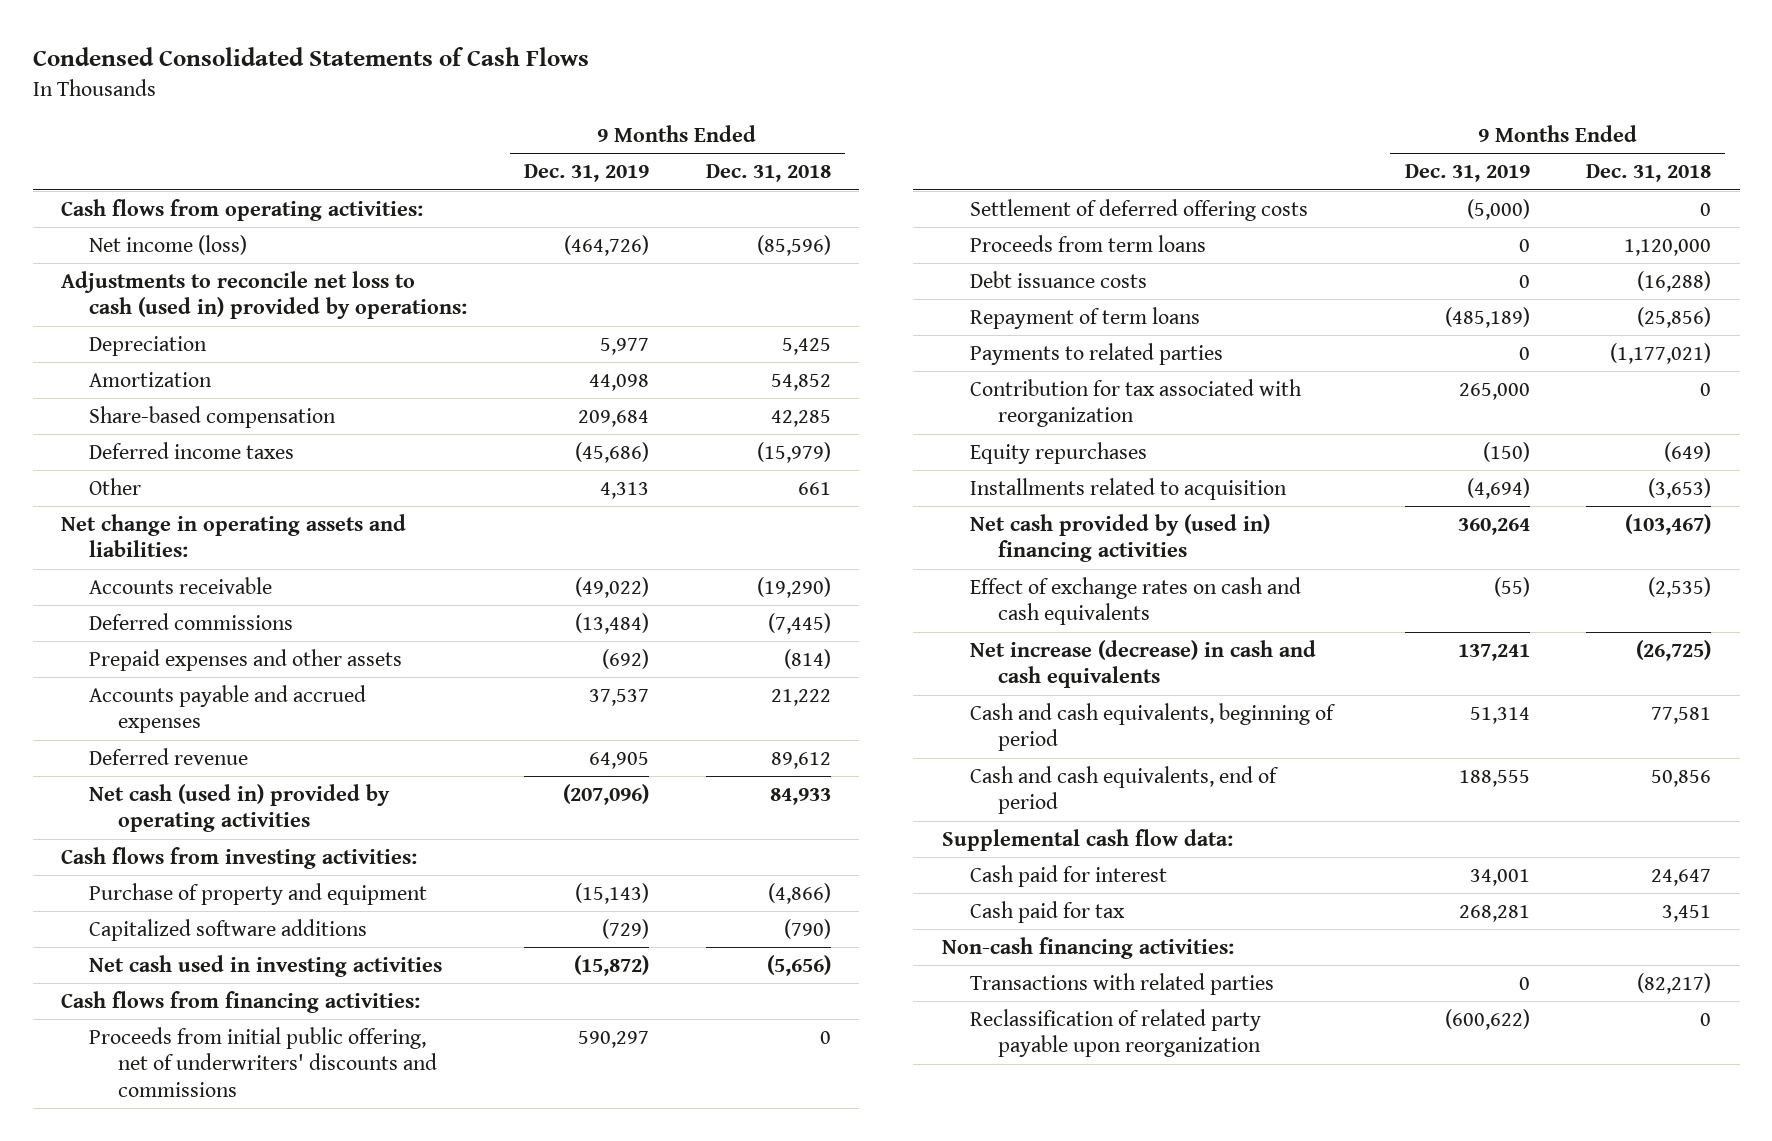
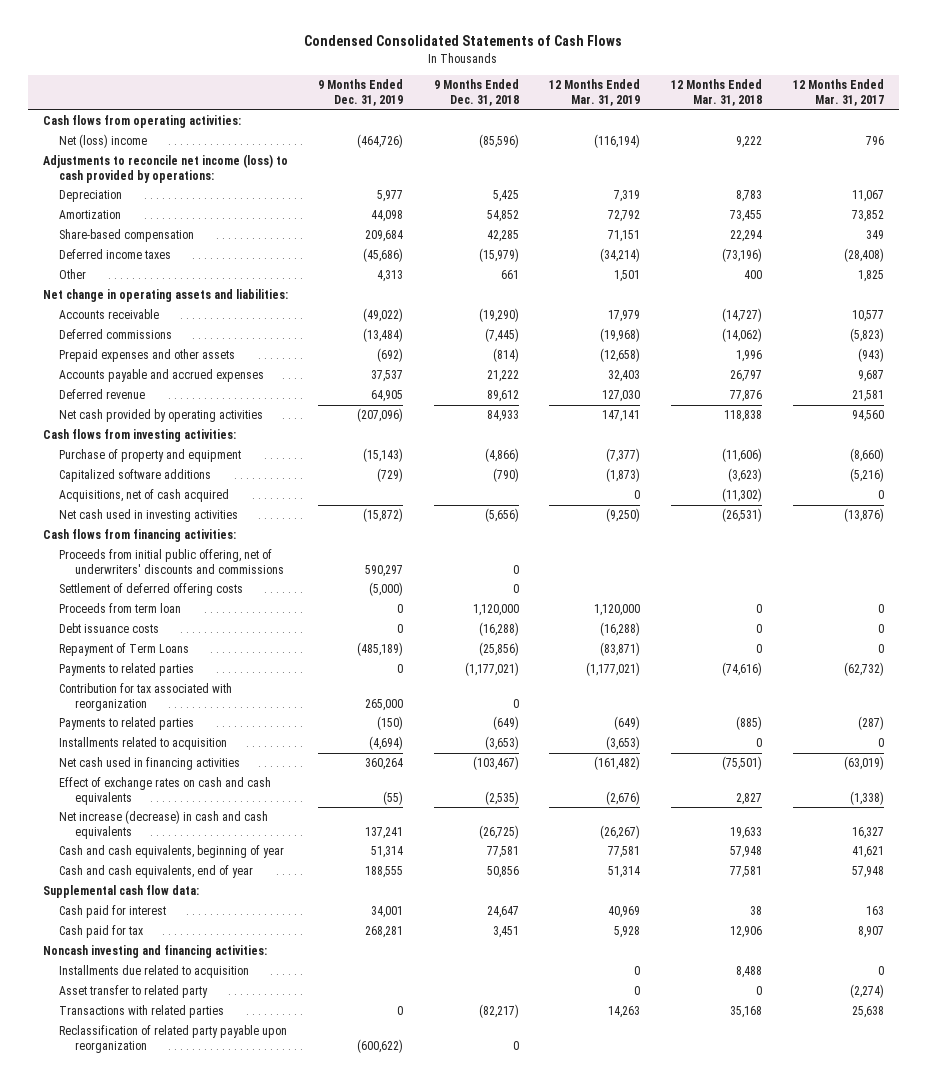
- | 9 Months Ended Dec. 31, 2019 | 9 Months Ended Dec. 31, 2018
+ | 9 Months Ended Dec. 31, 2019 | 9 Months Ended Dec. 31, 2018 | 12 Months Ended Mar. 31, 2019 | 12 Months Ended Mar. 31, 2018 | 12 Months Ended Mar. 31, 2017
- Net income (loss) | (464,726) | (85,596)
- Adjustments to reconcile net loss to cash (used in) provided by operations:
+ Net (loss) income | (464,726) | (85,596) | (116,194) | 9,222 | 796
+ Adjustments to reconcile net income (loss) to cash provided by operations:
- Net cash (used in) provided by operating activities | (207,096) | 84,933
+ Net cash provided by operating activities | (207,096) | 84,933 | 147,141 | 118,838 | 94,560
+ Acquisitions, net of cash acquired | | | 0 | (11,302) | 0
- Proceeds from term loans | 0 | 1,120,000
+ Proceeds from term loan | 0 | 1,120,000 | 1,120,000 | 0 | 0
- Repayment of term loans | (485,189) | (25,856)
+ Repayment of Term Loans | (485,189) | (25,856) | (83,871) | 0 | 0
- Equity repurchases | (150) | (649)
+ Payments to related parties | (150) | (649) | (649) | (885) | (287)
- Net cash provided by (used in) financing activities | 360,264 | (103,467)
+ Net cash used in financing activities | 360,264 | (103,467) | (161,482) | (75,501) | (63,019)
- Cash and cash equivalents, beginning of period | 51,314 | 77,581
- Cash and cash equivalents, end of period | 188,555 | 50,856
+ Cash and cash equivalents, beginning of year | 51,314 | 77,581 | 77,581 | 57,948 | 41,621
+ Cash and cash equivalents, end of year | 188,555 | 50,856 | 51,314 | 77,581 | 57,948
- Non-cash financing activities:
+ Noncash investing and financing activities:
+ Installments due related to acquisition | | | 0 | 8,488 | 0
+ Asset transfer to related party | | | 0 | 0 | (2,274)

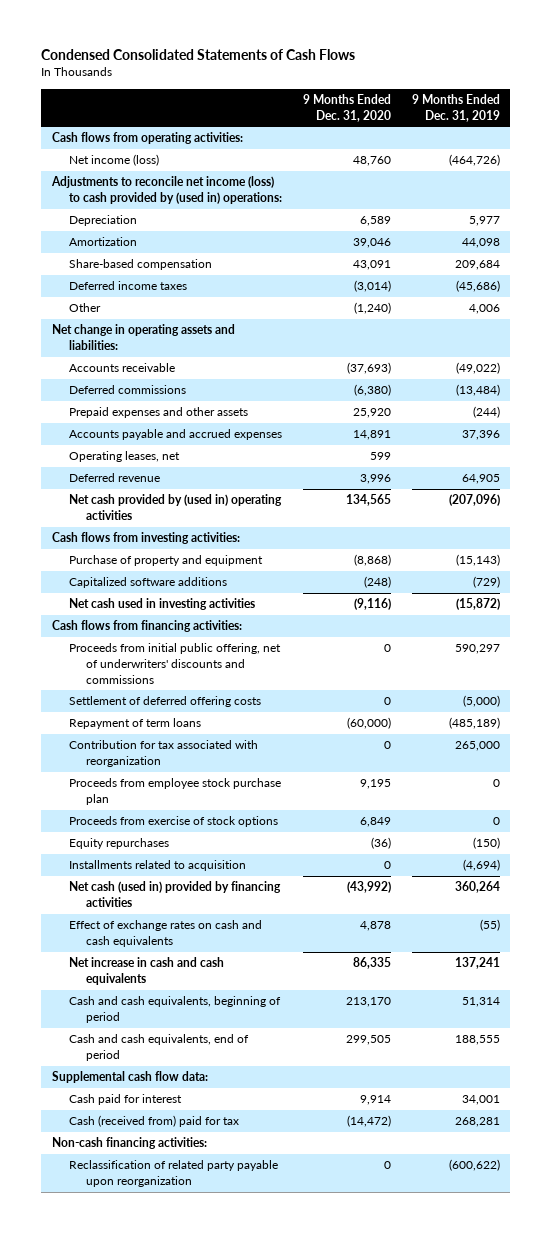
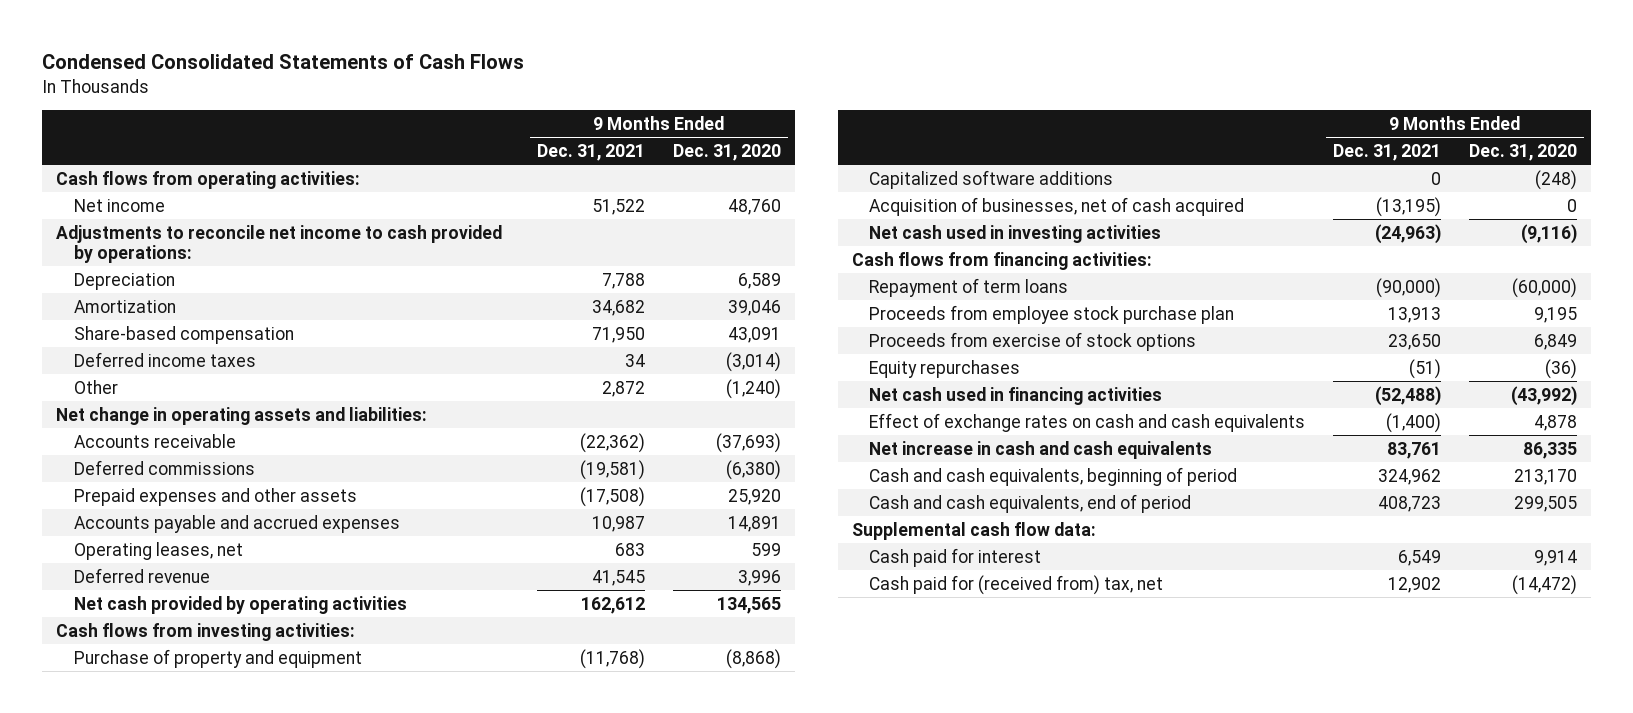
- | 9 Months Ended Dec. 31, 2020 | 9 Months Ended Dec. 31, 2019
+ | 9 Months Ended Dec. 31, 2021 | 9 Months Ended Dec. 31, 2020
- Net income (loss) | 48,760 | (464,726)
- Adjustments to reconcile net income (loss) to cash provided by (used in) operations:
+ Net income | 51,522 | 48,760
+ Adjustments to reconcile net income to cash provided by operations:
- Net cash provided by (used in) operating activities | 134,565 | (207,096)
+ Net cash provided by operating activities | 162,612 | 134,565
+ Acquisition of businesses, net of cash acquired | (13,195) | 0
- Proceeds from initial public offering, net of underwriters' discounts and commissions | 0 | 590,297
- Settlement of deferred offering costs | 0 | (5,000)
- Contribution for tax associated with reorganization | 0 | 265,000
- Installments related to acquisition | 0 | (4,694)
- Net cash (used in) provided by financing activities | (43,992) | 360,264
+ Net cash used in financing activities | (52,488) | (43,992)
- Cash (received from) paid for tax | (14,472) | 268,281
- Non-cash financing activities:
- Reclassification of related party payable upon reorganization | 0 | (600,622)
+ Cash paid for (received from) tax, net | 12,902 | (14,472)

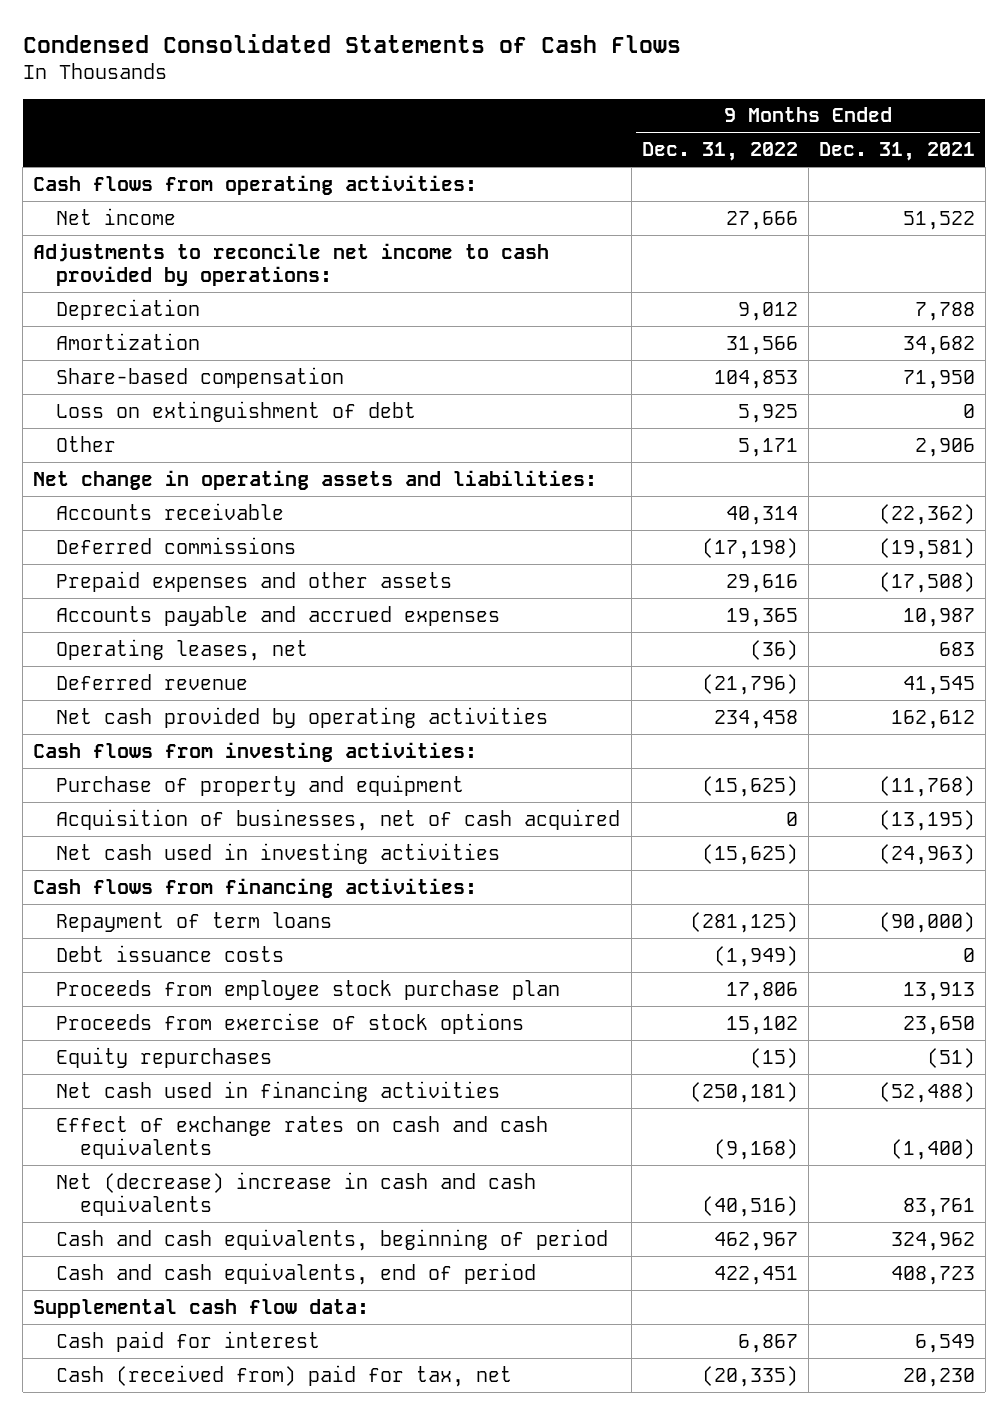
- | 9 Months Ended Dec. 31, 2021 | 9 Months Ended Dec. 31, 2020
+ | 9 Months Ended Dec. 31, 2022 | 9 Months Ended Dec. 31, 2021
- Deferred income taxes | 34 | (3,014)
- Other | 2,872 | (1,240)
+ Loss on extinguishment of debt | 5,925 | 0
+ Other | 5,171 | 2,906
- Capitalized software additions | 0 | (248)
+ Debt issuance costs | (1,949) | 0
- Net increase in cash and cash equivalents | 83,761 | 86,335
+ Net (decrease) increase in cash and cash equivalents | (40,516) | 83,761
- Cash paid for (received from) tax, net | 12,902 | (14,472)
+ Cash (received from) paid for tax, net | (20,335) | 20,230

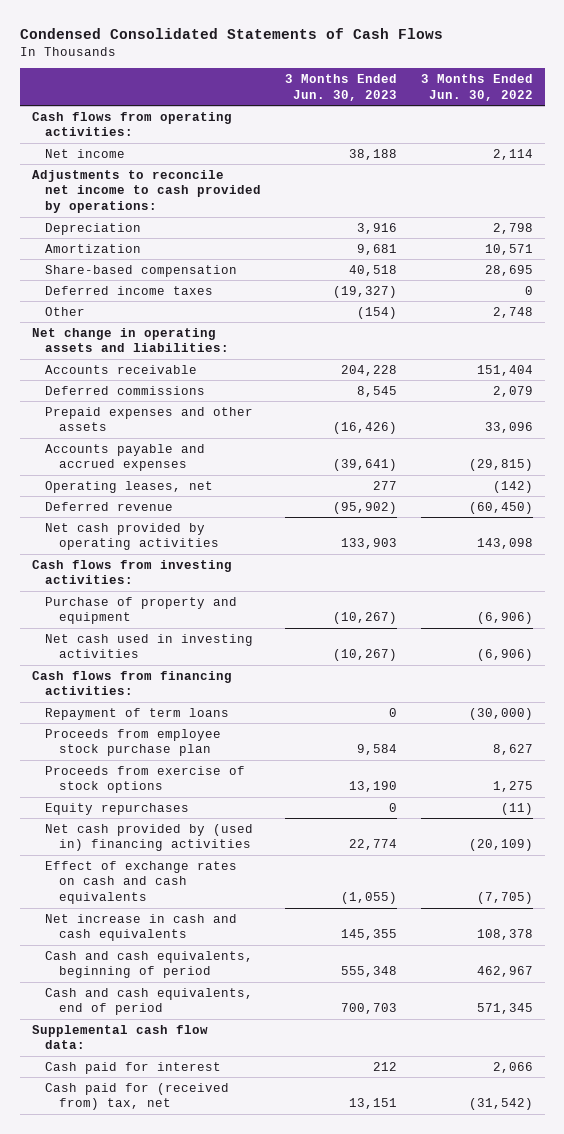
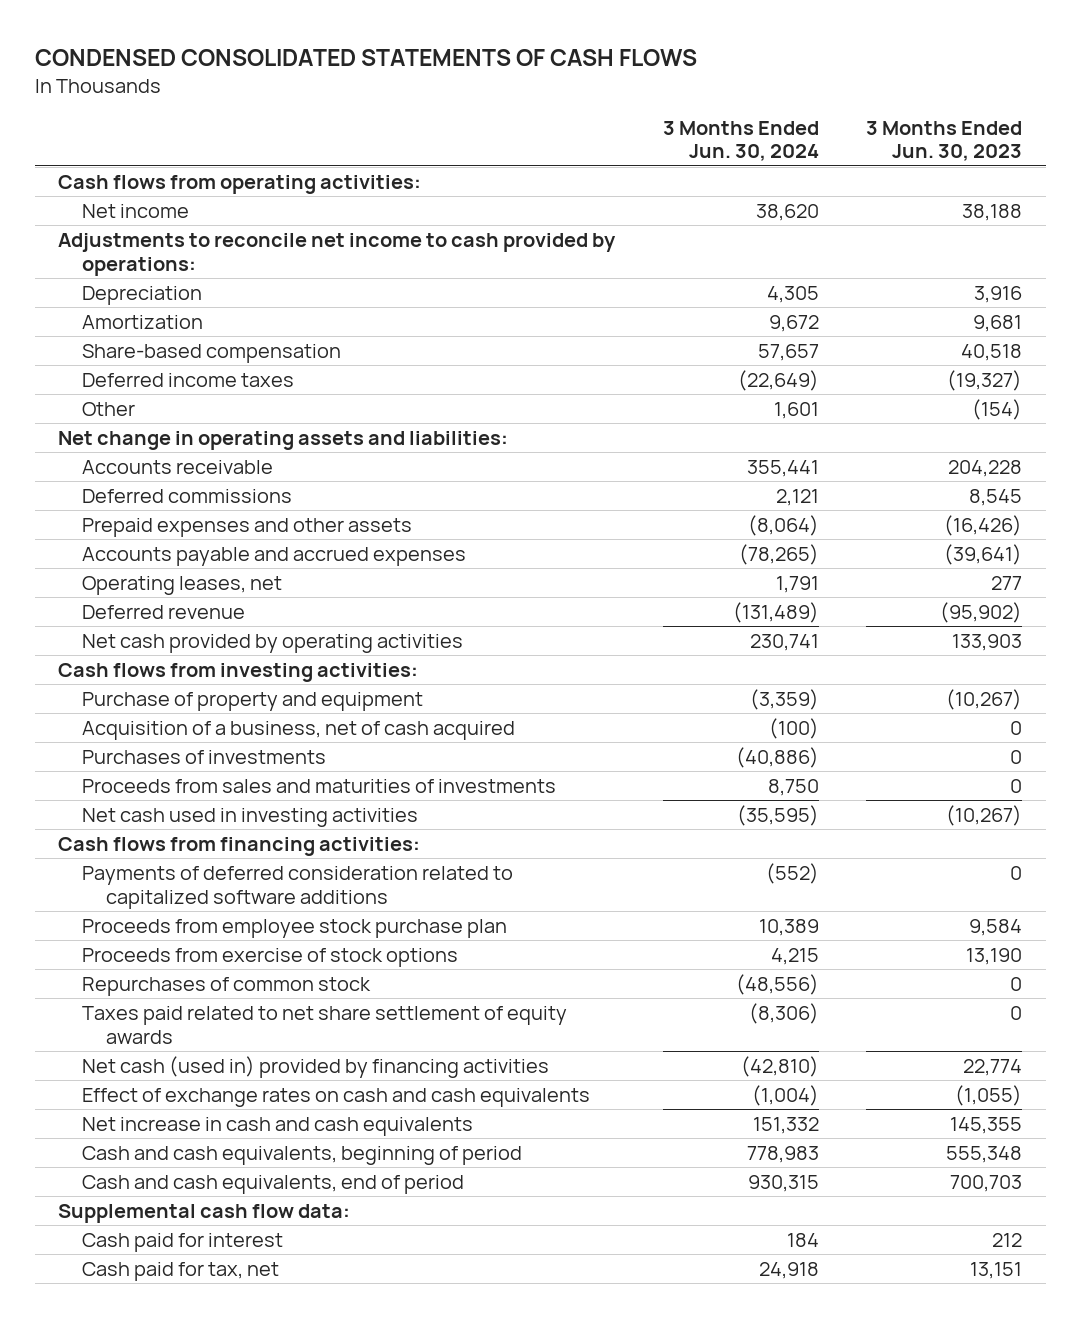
- Condensed Consolidated Statements of Cash Flows
+ CONDENSED CONSOLIDATED STATEMENTS OF CASH FLOWS
- | 3 Months Ended Jun. 30, 2023 | 3 Months Ended Jun. 30, 2022
+ | 3 Months Ended Jun. 30, 2024 | 3 Months Ended Jun. 30, 2023
+ Acquisition of a business, net of cash acquired | (100) | 0
+ Purchases of investments | (40,886) | 0
+ Proceeds from sales and maturities of investments | 8,750 | 0
- Repayment of term loans | 0 | (30,000)
+ Payments of deferred consideration related to capitalized software additions | (552) | 0
- Equity repurchases | 0 | (11)
- Net cash provided by (used in) financing activities | 22,774 | (20,109)
+ Repurchases of common stock | (48,556) | 0
+ Taxes paid related to net share settlement of equity awards | (8,306) | 0
+ Net cash (used in) provided by financing activities | (42,810) | 22,774
- Cash paid for (received from) tax, net | 13,151 | (31,542)
+ Cash paid for tax, net | 24,918 | 13,151

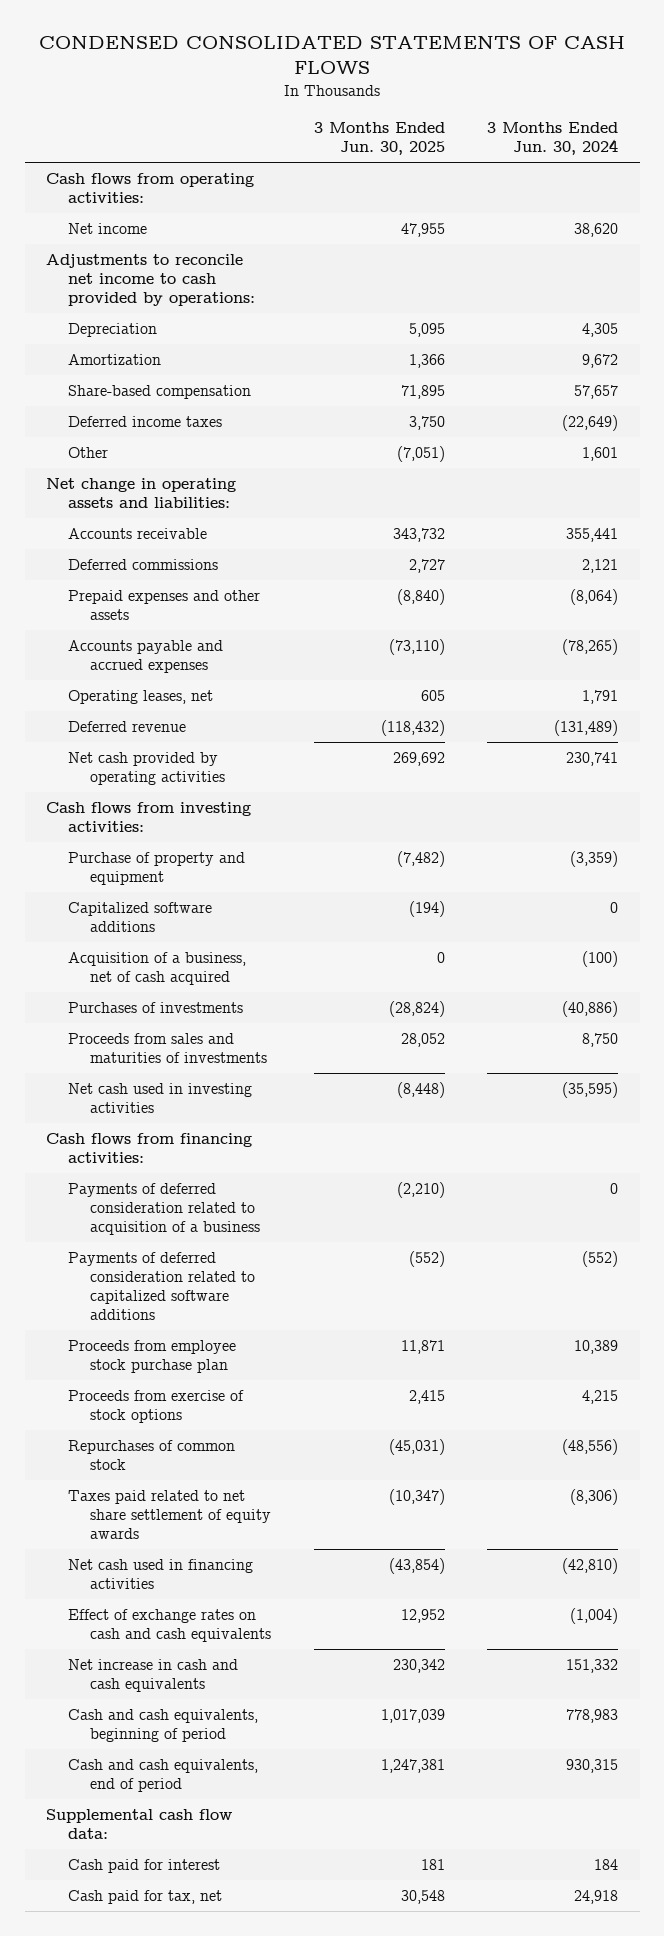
- | 3 Months Ended Jun. 30, 2024 | 3 Months Ended Jun. 30, 2023
+ | 3 Months Ended Jun. 30, 2025 | 3 Months Ended Jun. 30, 2024
+ Capitalized software additions | (194) | 0
+ Payments of deferred consideration related to acquisition of a business | (2,210) | 0
- Net cash (used in) provided by financing activities | (42,810) | 22,774
+ Net cash used in financing activities | (43,854) | (42,810)

